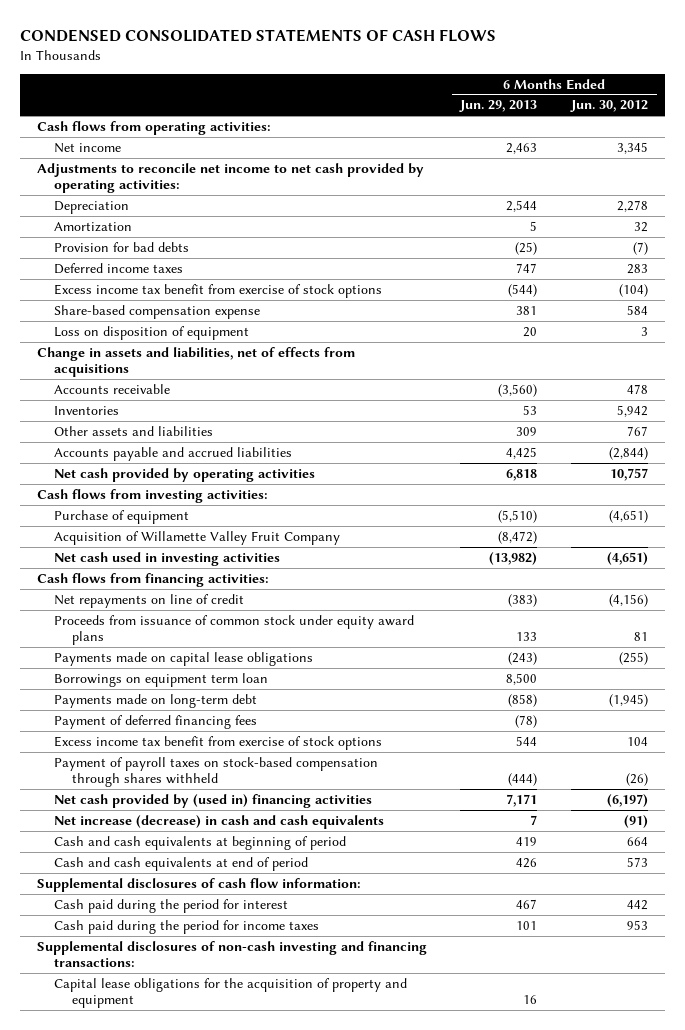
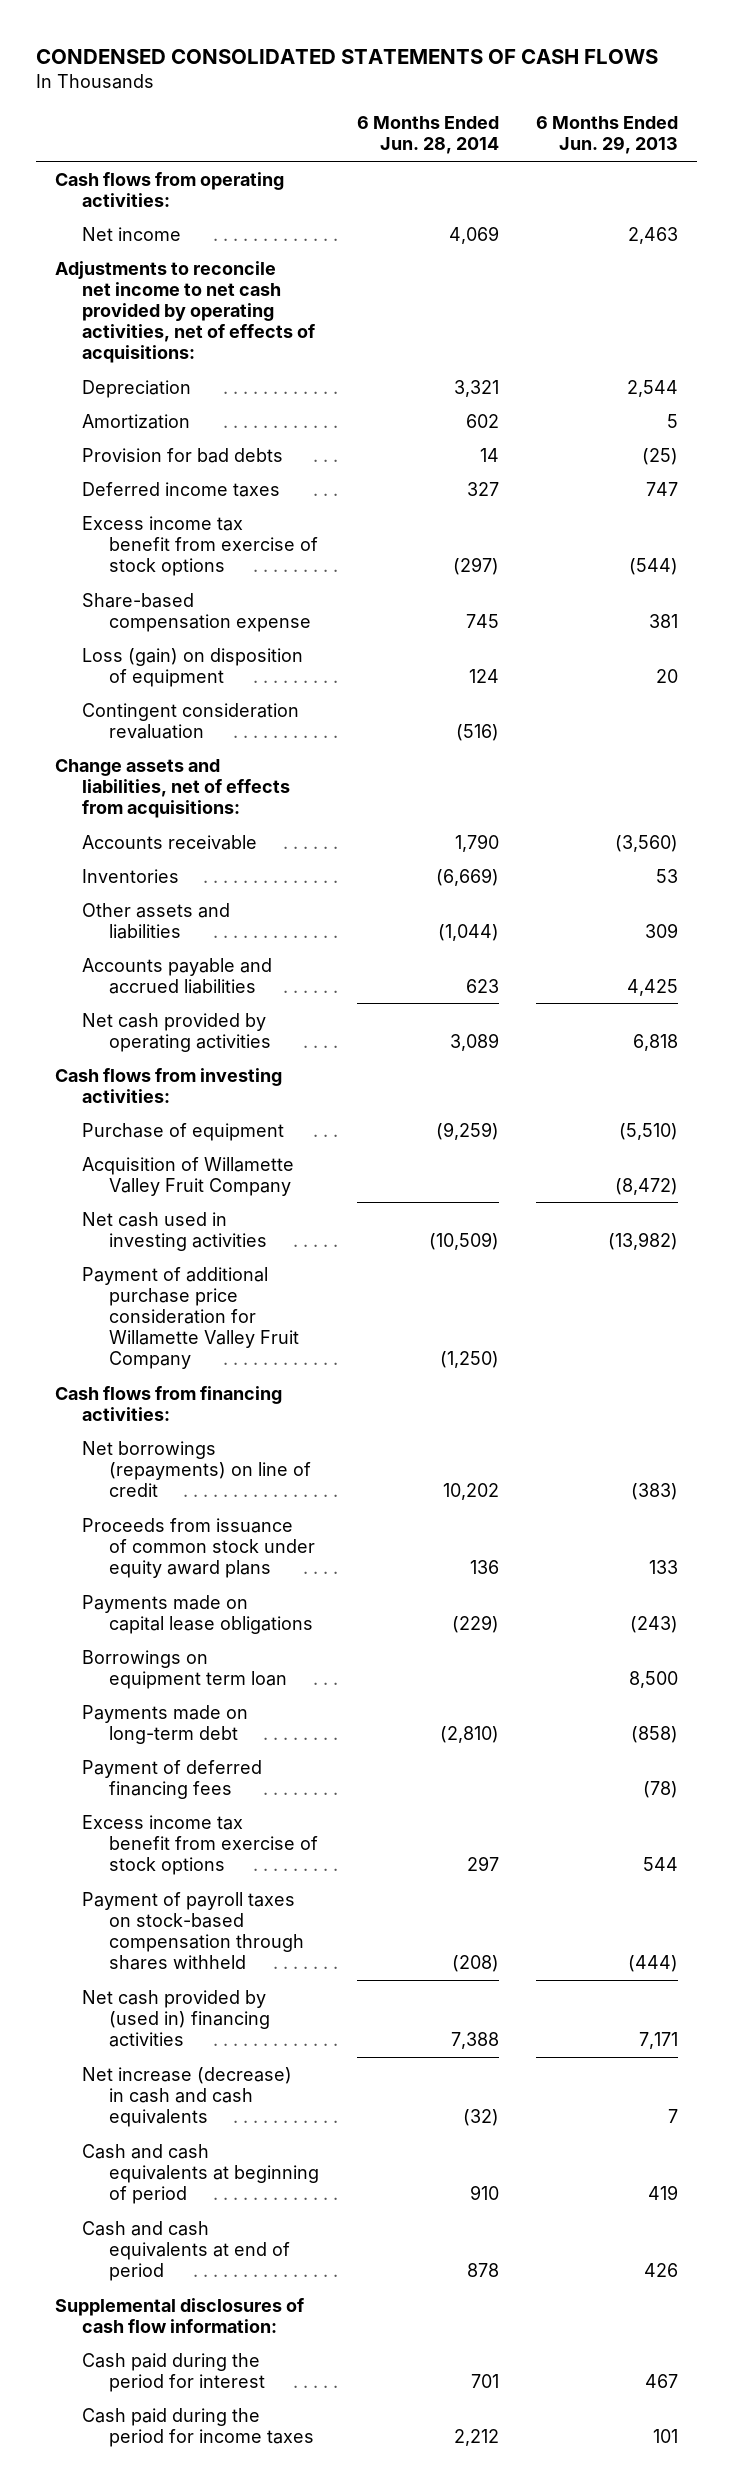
- | 6 Months Ended Jun. 29, 2013 | 6 Months Ended Jun. 30, 2012
+ | 6 Months Ended Jun. 28, 2014 | 6 Months Ended Jun. 29, 2013
- Adjustments to reconcile net income to net cash provided by operating activities:
+ Adjustments to reconcile net income to net cash provided by operating activities, net of effects of acquisitions:
- Loss on disposition of equipment | 20 | 3
- Change in assets and liabilities, net of effects from acquisitions
+ Loss (gain) on disposition of equipment | 124 | 20
+ Contingent consideration revaluation | (516) |
+ Change assets and liabilities, net of effects from acquisitions:
+ Payment of additional purchase price consideration for Willamette Valley Fruit Company | (1,250) |
- Net repayments on line of credit | (383) | (4,156)
+ Net borrowings (repayments) on line of credit | 10,202 | (383)
- Supplemental disclosures of non-cash investing and financing transactions:
- Capital lease obligations for the acquisition of property and equipment | 16 |

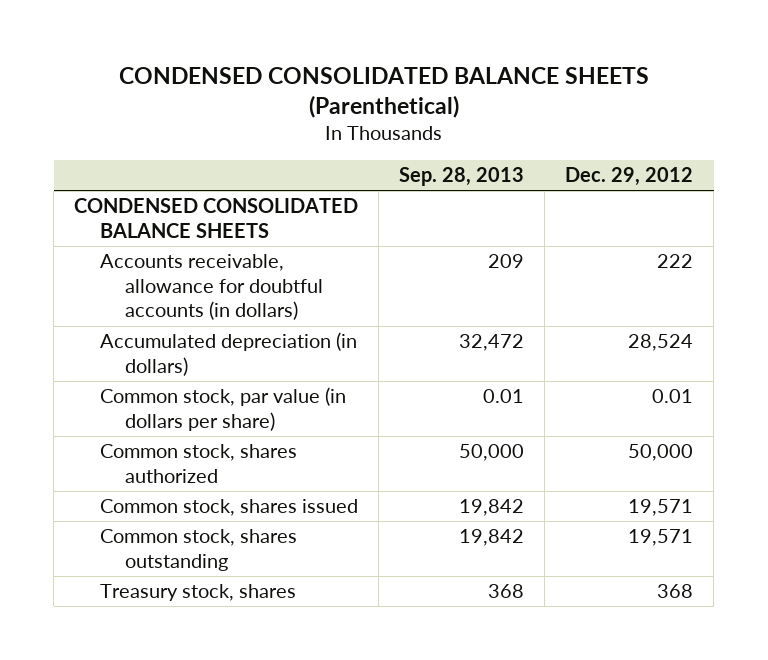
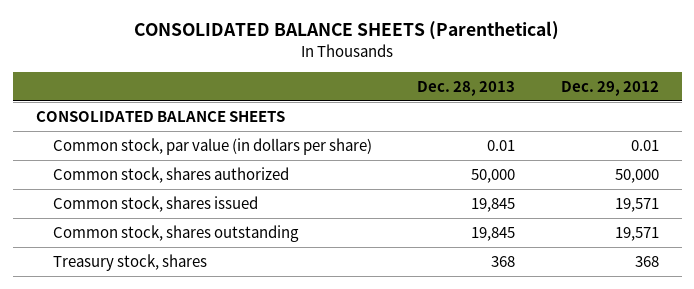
- CONDENSED CONSOLIDATED BALANCE SHEETS (Parenthetical)
+ CONSOLIDATED BALANCE SHEETS (Parenthetical)
- | Sep. 28, 2013 | Dec. 29, 2012
+ | Dec. 28, 2013 | Dec. 29, 2012
- CONDENSED CONSOLIDATED BALANCE SHEETS
- Accounts receivable, allowance for doubtful accounts (in dollars) | 209 | 222
- Accumulated depreciation (in dollars) | 32,472 | 28,524
+ CONSOLIDATED BALANCE SHEETS

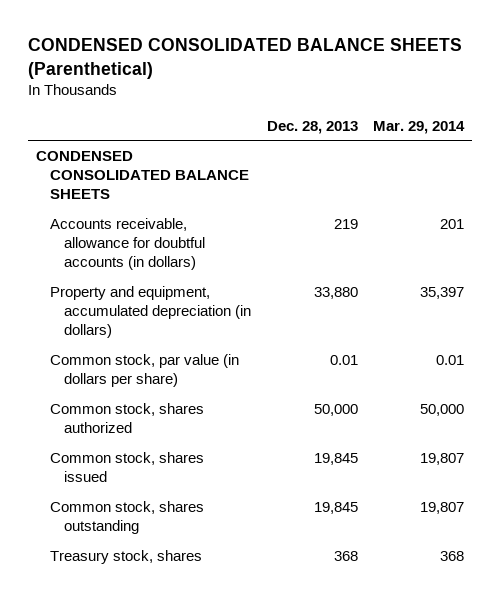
- CONSOLIDATED BALANCE SHEETS (Parenthetical)
+ CONDENSED CONSOLIDATED BALANCE SHEETS (Parenthetical)
- | Dec. 28, 2013 | Dec. 29, 2012
+ | Dec. 28, 2013 | Mar. 29, 2014
- CONSOLIDATED BALANCE SHEETS
+ CONDENSED CONSOLIDATED BALANCE SHEETS
+ Accounts receivable, allowance for doubtful accounts (in dollars) | 219 | 201
+ Property and equipment, accumulated depreciation (in dollars) | 33,880 | 35,397

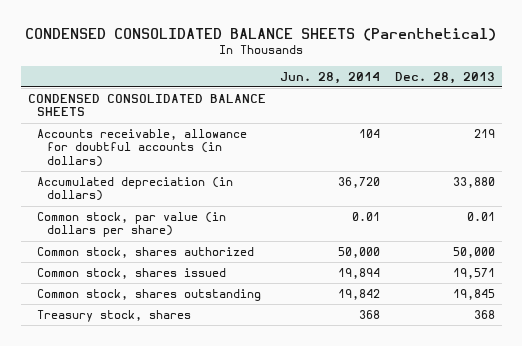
- | Dec. 28, 2013 | Mar. 29, 2014
+ | Jun. 28, 2014 | Dec. 28, 2013
- Property and equipment, accumulated depreciation (in dollars) | 33,880 | 35,397
+ Accumulated depreciation (in dollars) | 36,720 | 33,880
- Common stock, shares issued | 19,845 | 19,807
+ Common stock, shares issued | 19,894 | 19,571

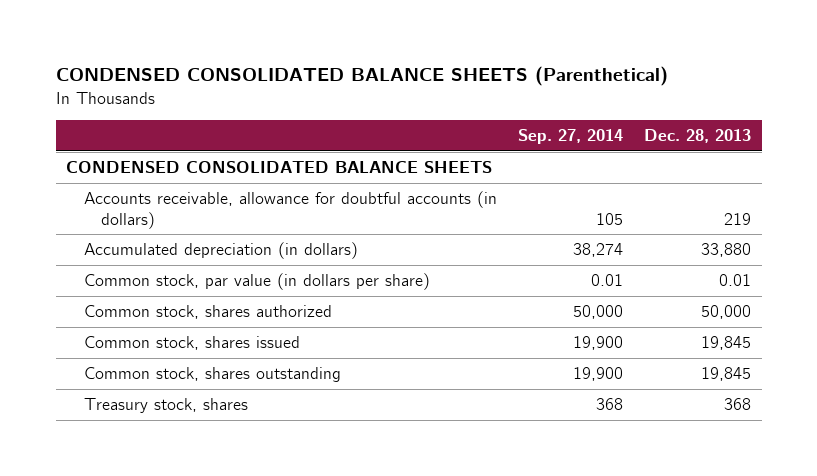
- | Jun. 28, 2014 | Dec. 28, 2013
+ | Sep. 27, 2014 | Dec. 28, 2013
- Common stock, shares issued | 19,894 | 19,571
+ Common stock, shares issued | 19,900 | 19,845

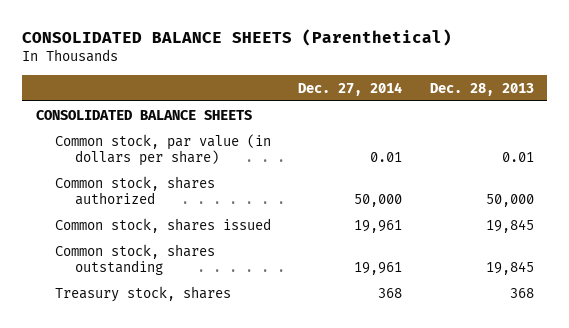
- CONDENSED CONSOLIDATED BALANCE SHEETS (Parenthetical)
+ CONSOLIDATED BALANCE SHEETS (Parenthetical)
- | Sep. 27, 2014 | Dec. 28, 2013
+ | Dec. 27, 2014 | Dec. 28, 2013
- CONDENSED CONSOLIDATED BALANCE SHEETS
- Accounts receivable, allowance for doubtful accounts (in dollars) | 105 | 219
- Accumulated depreciation (in dollars) | 38,274 | 33,880
+ CONSOLIDATED BALANCE SHEETS

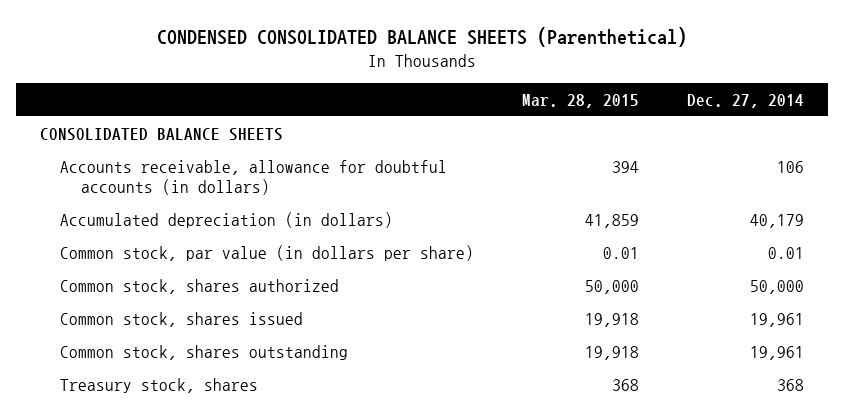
- CONSOLIDATED BALANCE SHEETS (Parenthetical)
+ CONDENSED CONSOLIDATED BALANCE SHEETS (Parenthetical)
- | Dec. 27, 2014 | Dec. 28, 2013
+ | Mar. 28, 2015 | Dec. 27, 2014
+ Accounts receivable, allowance for doubtful accounts (in dollars) | 394 | 106
+ Accumulated depreciation (in dollars) | 41,859 | 40,179

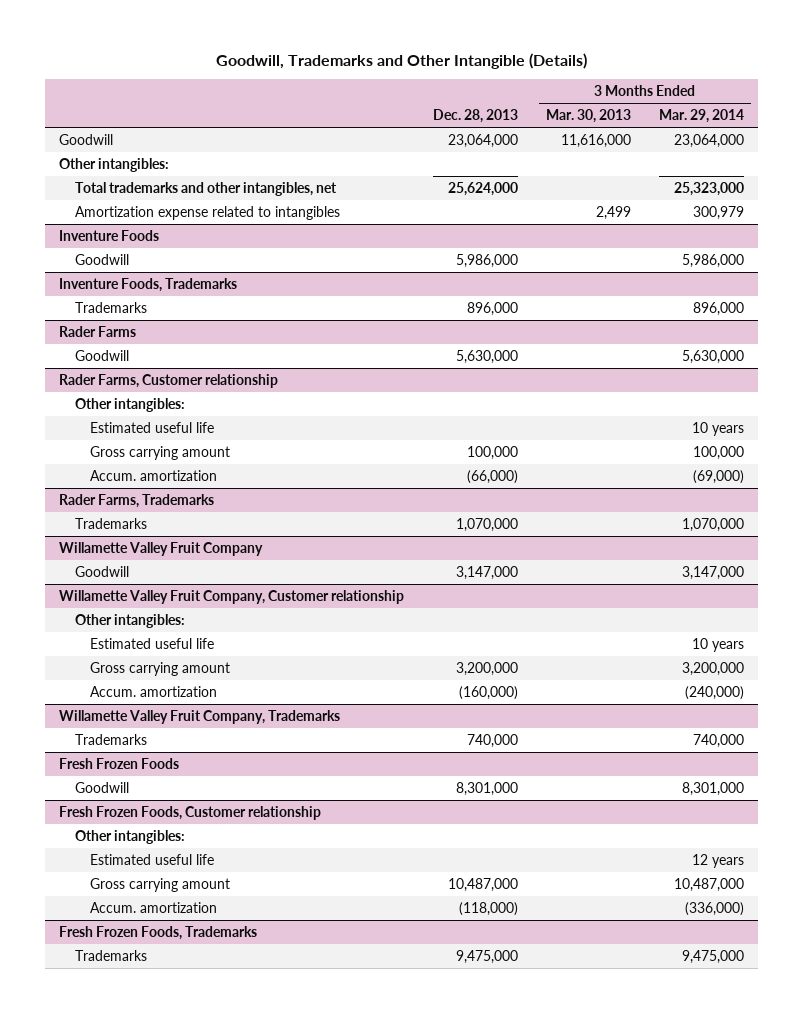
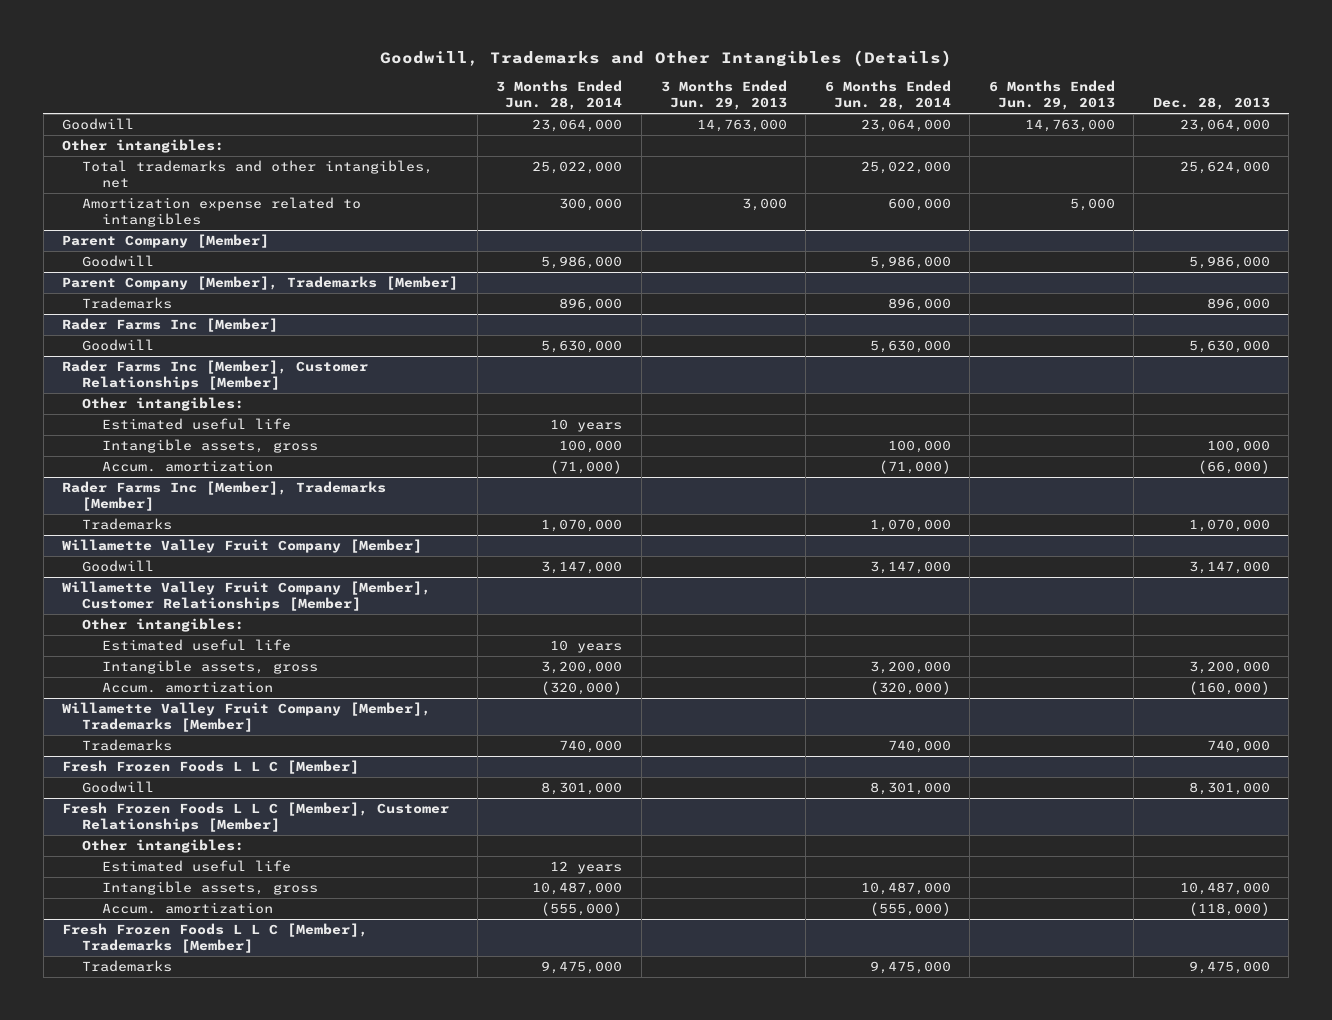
- Goodwill, Trademarks and Other Intangible (Details)
+ Goodwill, Trademarks and Other Intangibles (Details)
- | Dec. 28, 2013 | 3 Months Ended Mar. 30, 2013 | 3 Months Ended Mar. 29, 2014
+ | 3 Months Ended Jun. 28, 2014 | 3 Months Ended Jun. 29, 2013 | 6 Months Ended Jun. 28, 2014 | 6 Months Ended Jun. 29, 2013 | Dec. 28, 2013
- Inventure Foods
+ Parent Company [Member]
- Inventure Foods, Trademarks
+ Parent Company [Member], Trademarks [Member]
- Rader Farms
+ Rader Farms Inc [Member]
- Rader Farms, Customer relationship
+ Rader Farms Inc [Member], Customer Relationships [Member]
- Gross carrying amount | 100,000 | | 100,000
+ Intangible assets, gross | 100,000 | | 100,000 | | 100,000
- Rader Farms, Trademarks
+ Rader Farms Inc [Member], Trademarks [Member]
- Willamette Valley Fruit Company
+ Willamette Valley Fruit Company [Member]
- Willamette Valley Fruit Company, Customer relationship
+ Willamette Valley Fruit Company [Member], Customer Relationships [Member]
- Gross carrying amount | 3,200,000 | | 3,200,000
+ Intangible assets, gross | 3,200,000 | | 3,200,000 | | 3,200,000
- Willamette Valley Fruit Company, Trademarks
+ Willamette Valley Fruit Company [Member], Trademarks [Member]
- Fresh Frozen Foods
+ Fresh Frozen Foods L L C [Member]
- Fresh Frozen Foods, Customer relationship
+ Fresh Frozen Foods L L C [Member], Customer Relationships [Member]
- Gross carrying amount | 10,487,000 | | 10,487,000
+ Intangible assets, gross | 10,487,000 | | 10,487,000 | | 10,487,000
- Fresh Frozen Foods, Trademarks
+ Fresh Frozen Foods L L C [Member], Trademarks [Member]

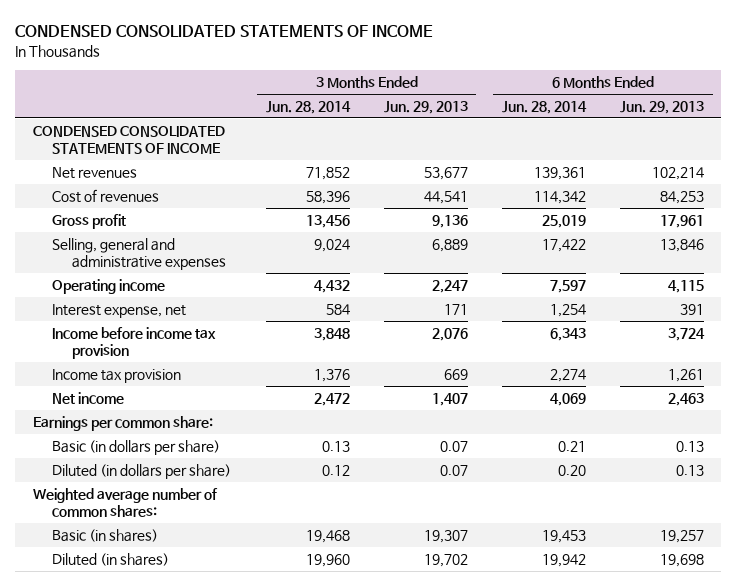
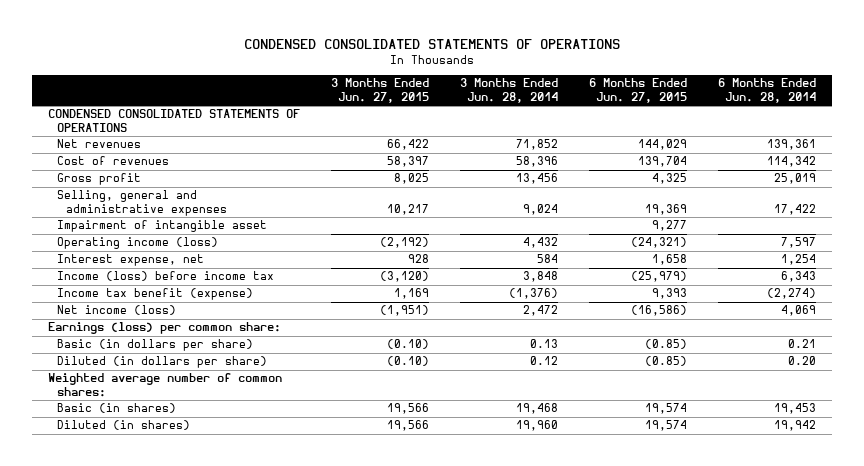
- CONDENSED CONSOLIDATED STATEMENTS OF INCOME
+ CONDENSED CONSOLIDATED STATEMENTS OF OPERATIONS
- | 3 Months Ended Jun. 28, 2014 | 3 Months Ended Jun. 29, 2013 | 6 Months Ended Jun. 28, 2014 | 6 Months Ended Jun. 29, 2013
+ | 3 Months Ended Jun. 27, 2015 | 3 Months Ended Jun. 28, 2014 | 6 Months Ended Jun. 27, 2015 | 6 Months Ended Jun. 28, 2014
- CONDENSED CONSOLIDATED STATEMENTS OF INCOME
+ CONDENSED CONSOLIDATED STATEMENTS OF OPERATIONS
- Operating income | 4,432 | 2,247 | 7,597 | 4,115
+ Impairment of intangible asset | | | 9,277 |
+ Operating income (loss) | (2,192) | 4,432 | (24,321) | 7,597
- Income before income tax provision | 3,848 | 2,076 | 6,343 | 3,724
- Income tax provision | 1,376 | 669 | 2,274 | 1,261
- Net income | 2,472 | 1,407 | 4,069 | 2,463
- Earnings per common share:
+ Income (loss) before income tax | (3,120) | 3,848 | (25,979) | 6,343
+ Income tax benefit (expense) | 1,169 | (1,376) | 9,393 | (2,274)
+ Net income (loss) | (1,951) | 2,472 | (16,586) | 4,069
+ Earnings (loss) per common share:

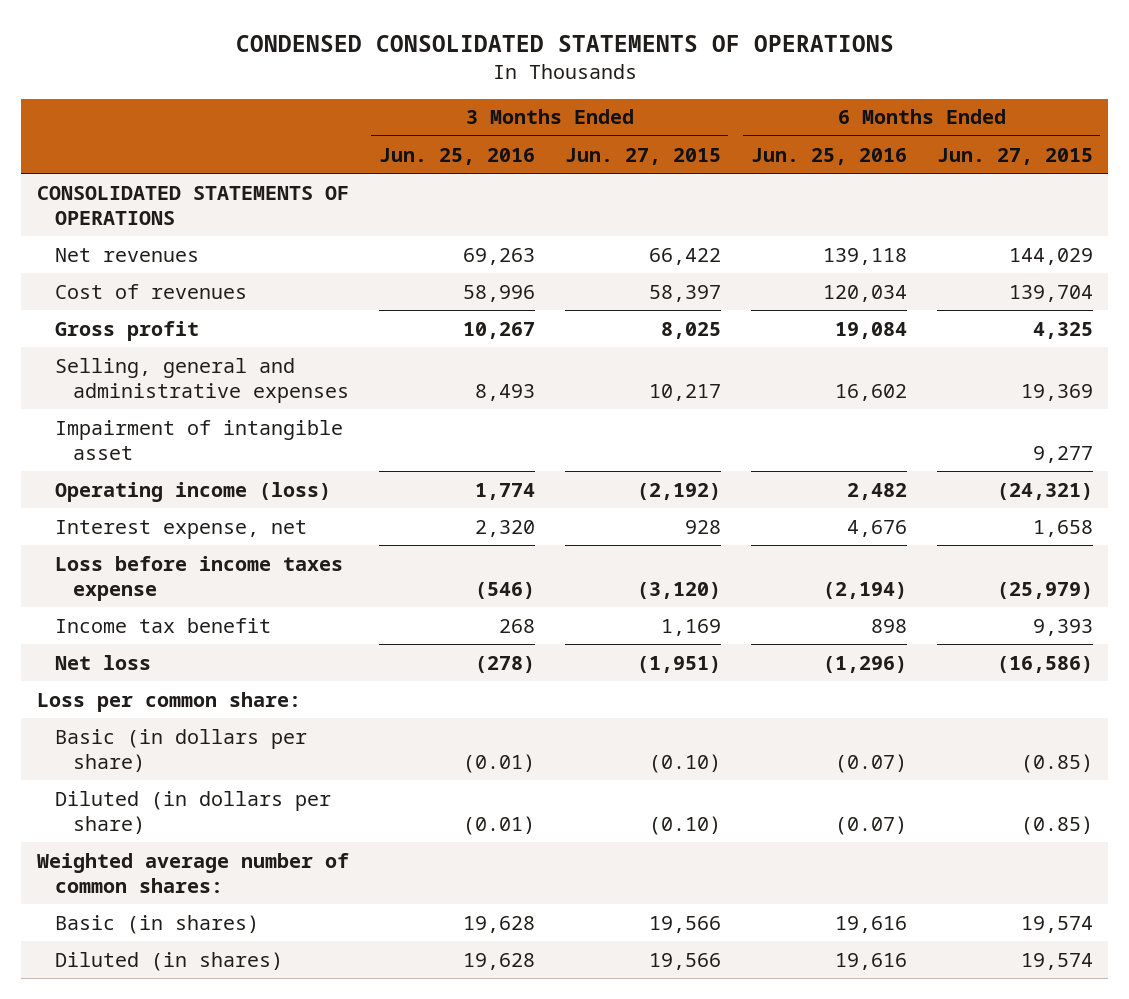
- | 3 Months Ended Jun. 27, 2015 | 3 Months Ended Jun. 28, 2014 | 6 Months Ended Jun. 27, 2015 | 6 Months Ended Jun. 28, 2014
+ | 3 Months Ended Jun. 25, 2016 | 3 Months Ended Jun. 27, 2015 | 6 Months Ended Jun. 25, 2016 | 6 Months Ended Jun. 27, 2015
- CONDENSED CONSOLIDATED STATEMENTS OF OPERATIONS
+ CONSOLIDATED STATEMENTS OF OPERATIONS
- Income (loss) before income tax | (3,120) | 3,848 | (25,979) | 6,343
- Income tax benefit (expense) | 1,169 | (1,376) | 9,393 | (2,274)
- Net income (loss) | (1,951) | 2,472 | (16,586) | 4,069
- Earnings (loss) per common share:
+ Loss before income taxes expense | (546) | (3,120) | (2,194) | (25,979)
+ Income tax benefit | 268 | 1,169 | 898 | 9,393
+ Net loss | (278) | (1,951) | (1,296) | (16,586)
+ Loss per common share:

